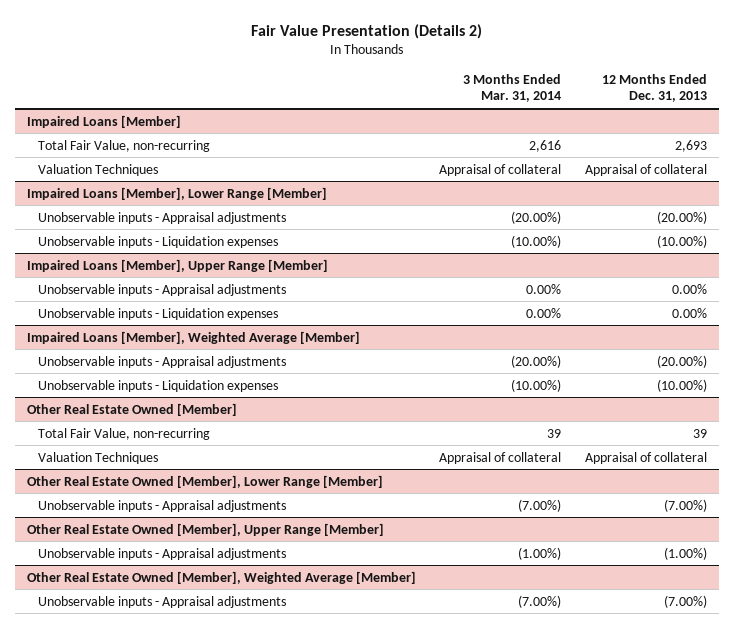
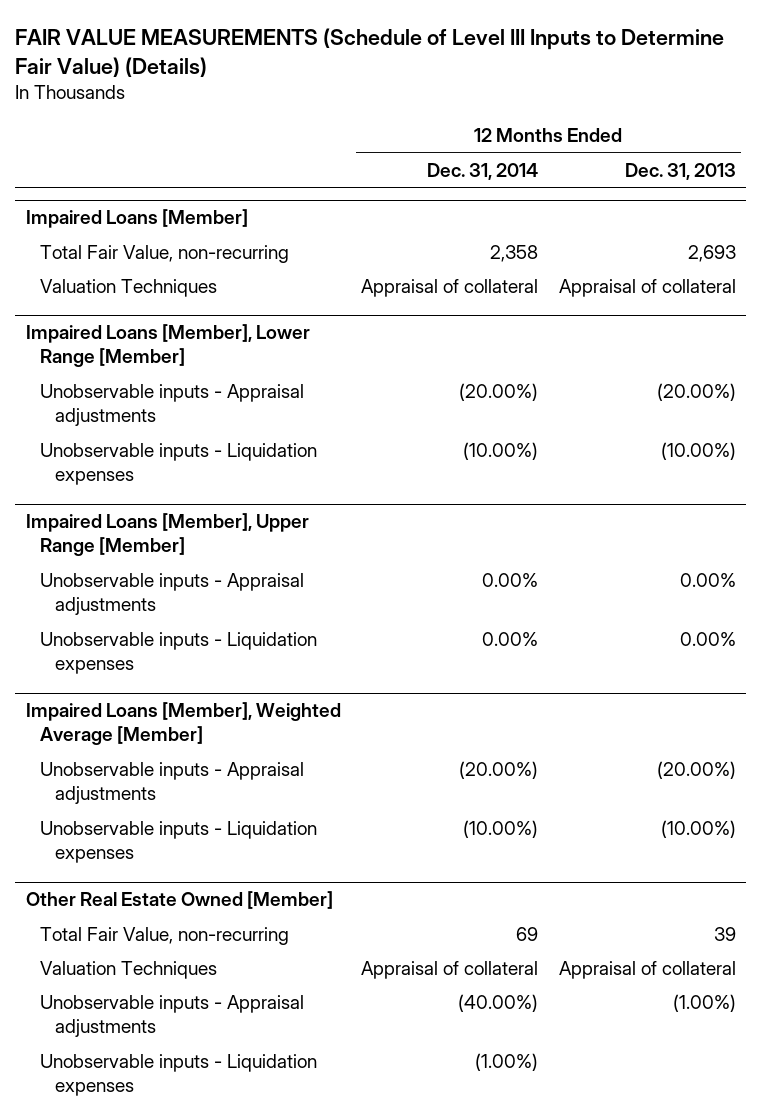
- Fair Value Presentation (Details 2)
+ FAIR VALUE MEASUREMENTS (Schedule of Level III Inputs to Determine Fair Value) (Details)
- | 3 Months Ended Mar. 31, 2014 | 12 Months Ended Dec. 31, 2013
+ | 12 Months Ended Dec. 31, 2014 | 12 Months Ended Dec. 31, 2013
- Other Real Estate Owned [Member], Lower Range [Member]
- Unobservable inputs - Appraisal adjustments | (7.00%) | (7.00%)
- Other Real Estate Owned [Member], Upper Range [Member]
- Other Real Estate Owned [Member], Weighted Average [Member]
- Unobservable inputs - Appraisal adjustments | (7.00%) | (7.00%)
@ Other Real Estate Owned [Member]
+ Unobservable inputs - Liquidation expenses | (1.00%) |

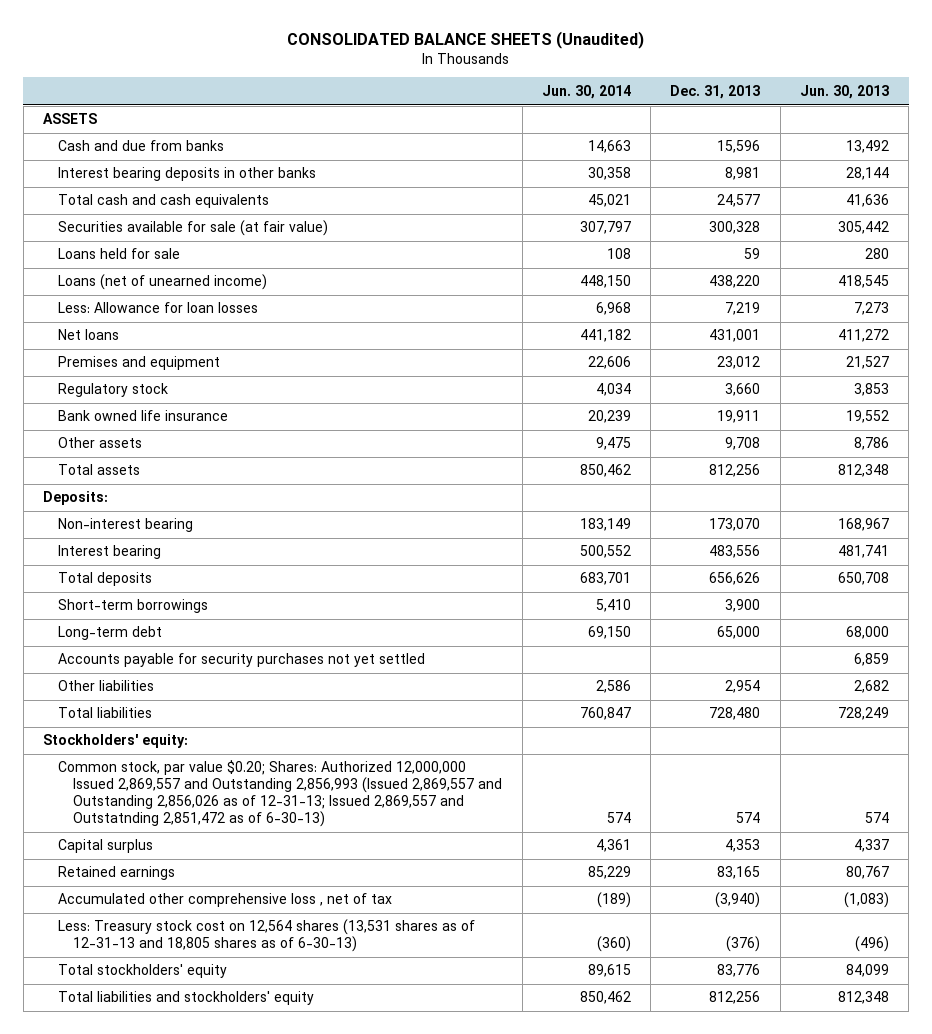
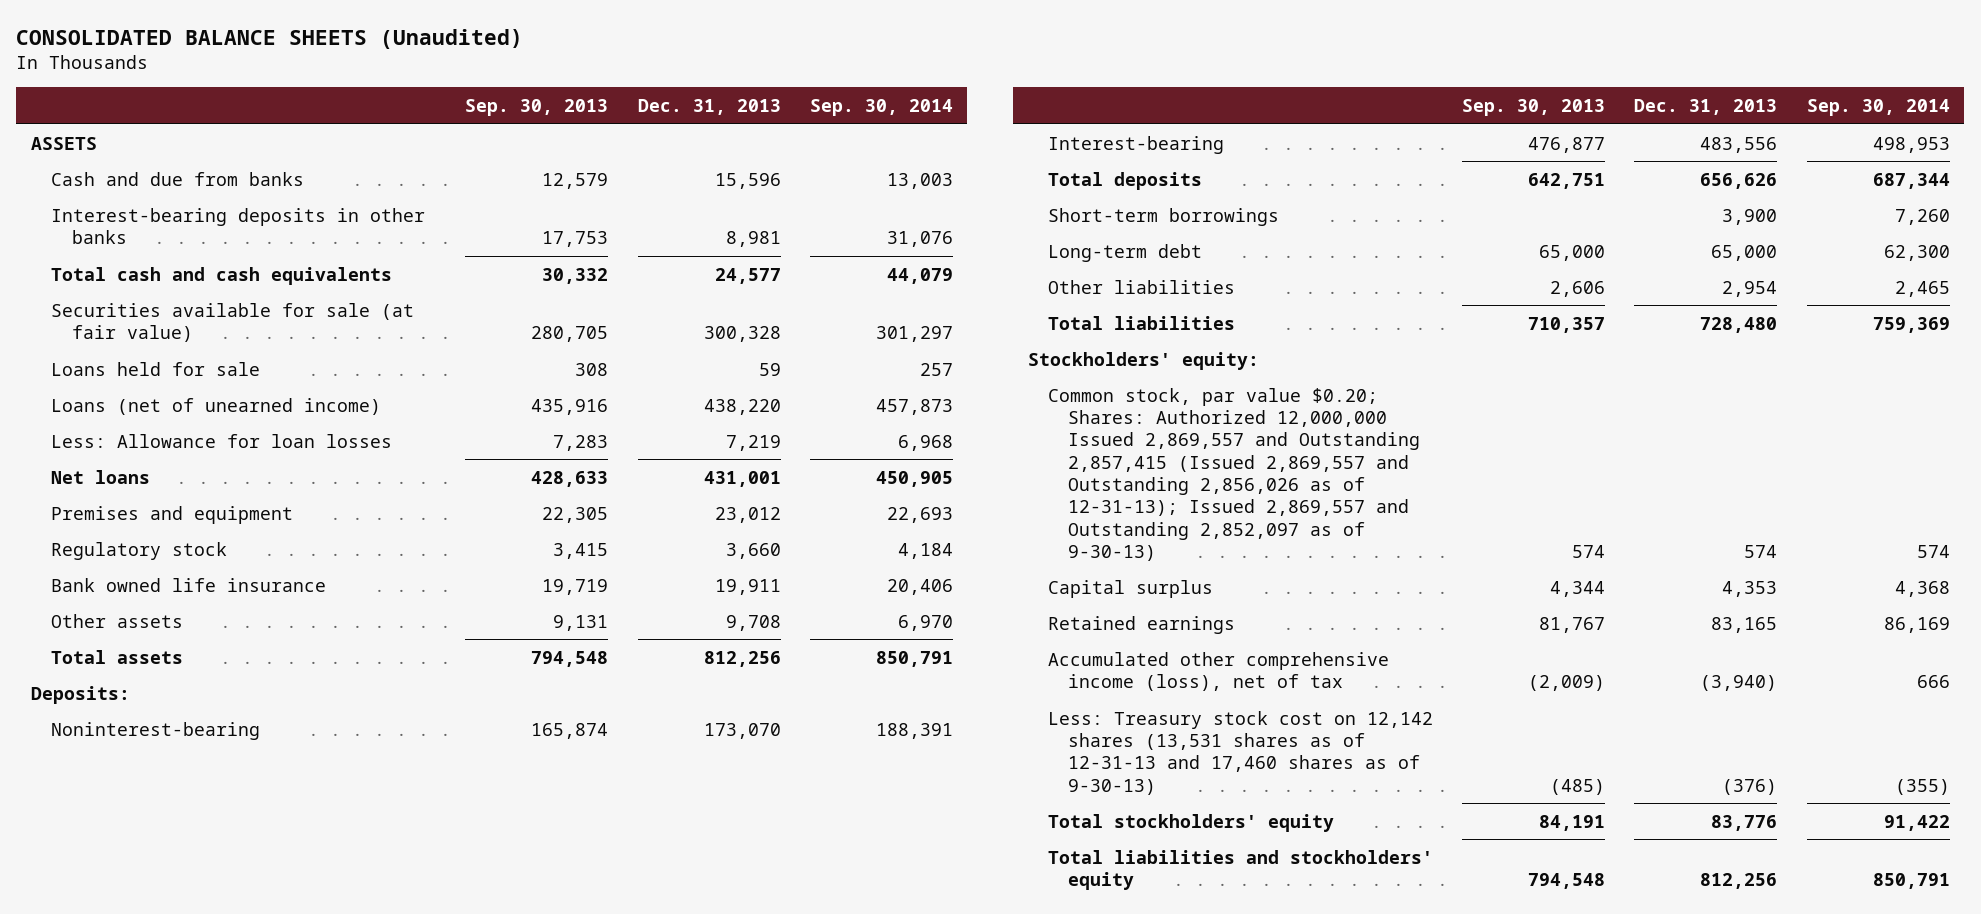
- | Jun. 30, 2014 | Dec. 31, 2013 | Jun. 30, 2013
+ | Sep. 30, 2013 | Dec. 31, 2013 | Sep. 30, 2014
- Interest bearing deposits in other banks | 30,358 | 8,981 | 28,144
+ Interest-bearing deposits in other banks | 17,753 | 8,981 | 31,076
- Non-interest bearing | 183,149 | 173,070 | 168,967
- Interest bearing | 500,552 | 483,556 | 481,741
+ Noninterest-bearing | 165,874 | 173,070 | 188,391
+ Interest-bearing | 476,877 | 483,556 | 498,953
- Accounts payable for security purchases not yet settled | | | 6,859
- Common stock, par value $0.20; Shares: Authorized 12,000,000 Issued 2,869,557 and Outstanding 2,856,993 (Issued 2,869,557 and Outstanding 2,856,026 as of 12-31-13; Issued 2,869,557 and Outstatnding 2,851,472 as of 6-30-13) | 574 | 574 | 574
+ Common stock, par value $0.20; Shares: Authorized 12,000,000 Issued 2,869,557 and Outstanding 2,857,415 (Issued 2,869,557 and Outstanding 2,856,026 as of 12-31-13); Issued 2,869,557 and Outstanding 2,852,097 as of 9-30-13) | 574 | 574 | 574
- Accumulated other comprehensive loss , net of tax | (189) | (3,940) | (1,083)
- Less: Treasury stock cost on 12,564 shares (13,531 shares as of 12-31-13 and 18,805 shares as of 6-30-13) | (360) | (376) | (496)
+ Accumulated other comprehensive income (loss), net of tax | (2,009) | (3,940) | 666
+ Less: Treasury stock cost on 12,142 shares (13,531 shares as of 12-31-13 and 17,460 shares as of 9-30-13) | (485) | (376) | (355)

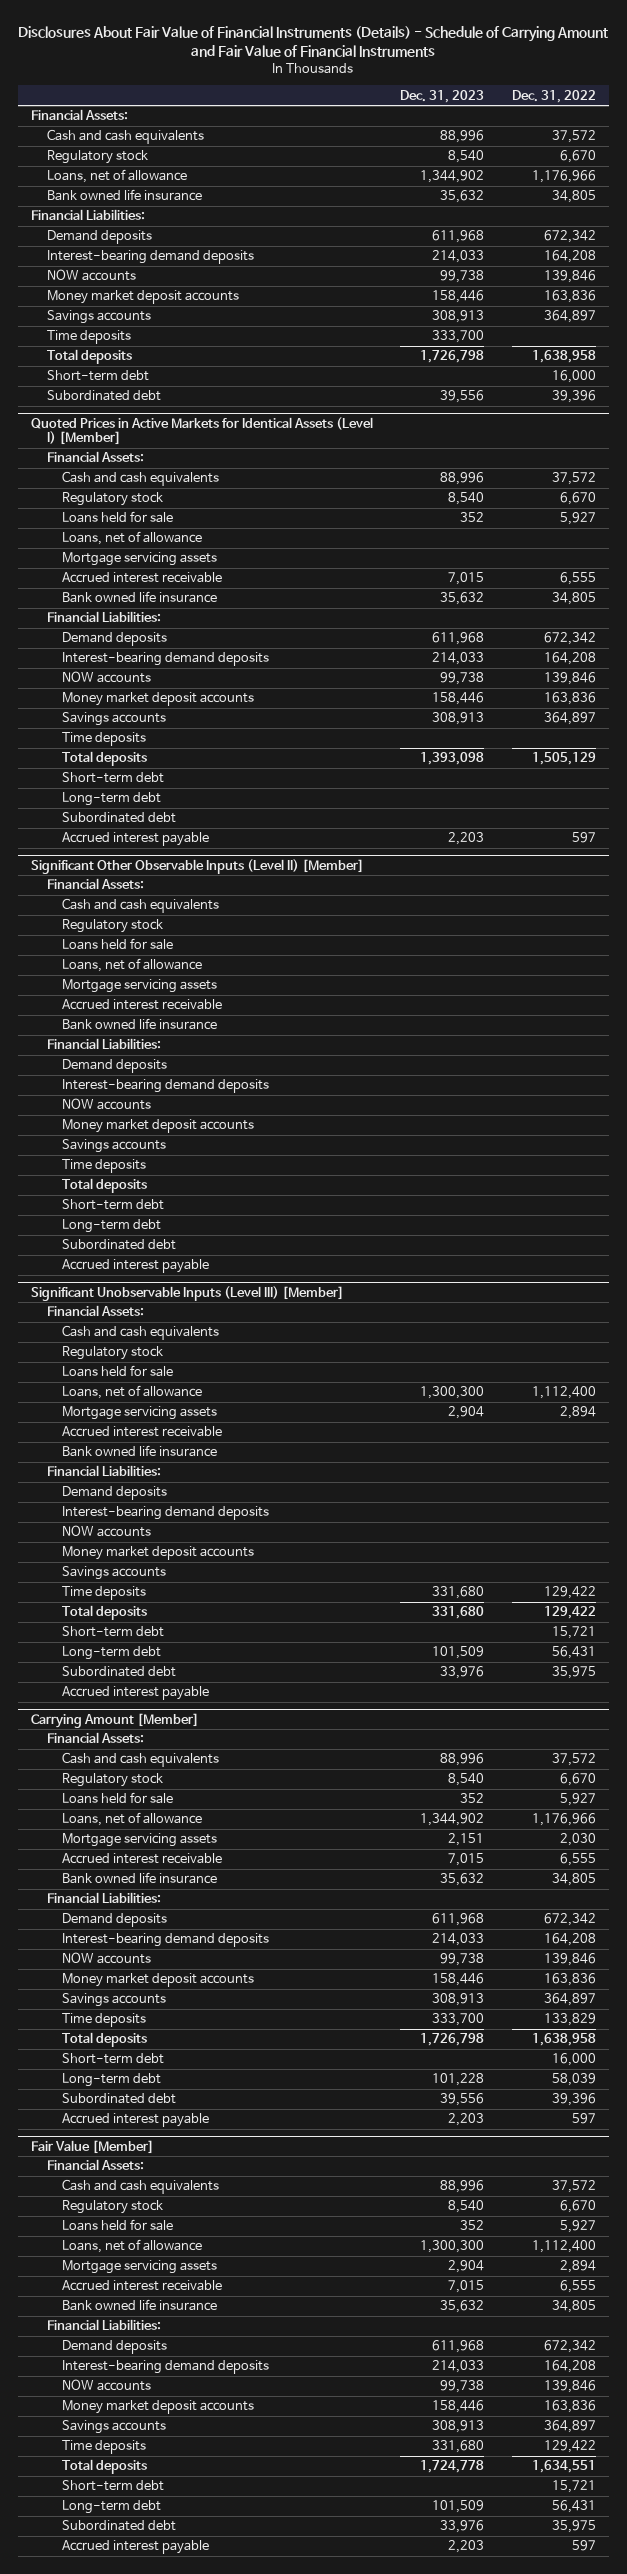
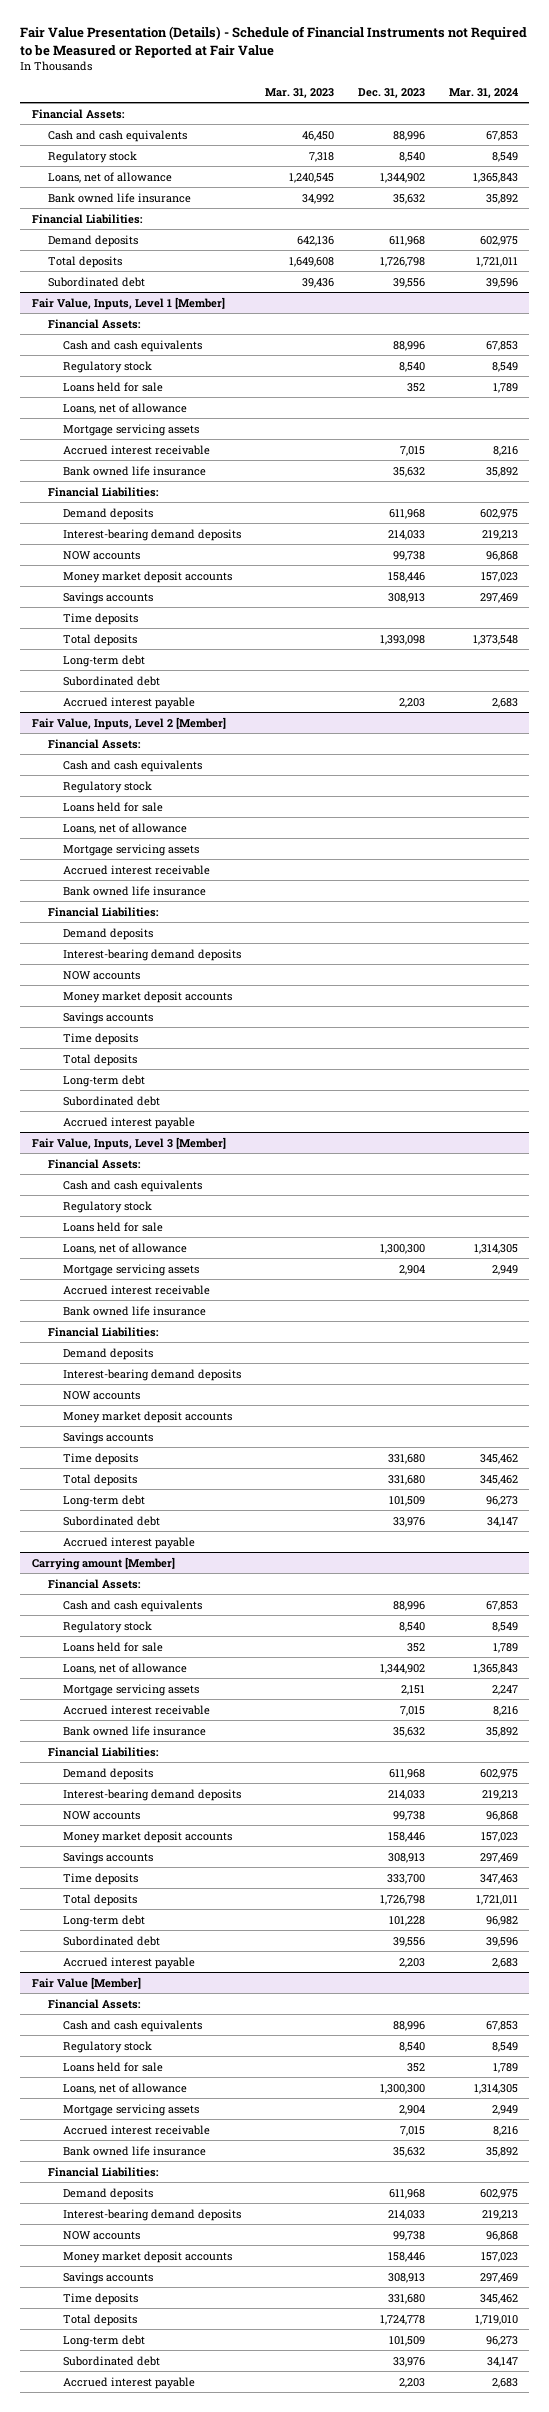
- Disclosures About Fair Value of Financial Instruments (Details) - Schedule of Carrying Amount and Fair Value of Financial Instruments
+ Fair Value Presentation (Details) - Schedule of Financial Instruments not Required to be Measured or Reported at Fair Value
- | Dec. 31, 2023 | Dec. 31, 2022
+ | Mar. 31, 2023 | Dec. 31, 2023 | Mar. 31, 2024
- Interest-bearing demand deposits | 214,033 | 164,208
- NOW accounts | 99,738 | 139,846
- Money market deposit accounts | 158,446 | 163,836
- Savings accounts | 308,913 | 364,897
- Time deposits | 333,700 |
- Short-term debt | | 16,000
- Quoted Prices in Active Markets for Identical Assets (Level I) [Member]
+ Fair Value, Inputs, Level 1 [Member]
- Short-term debt
- Significant Other Observable Inputs (Level II) [Member]
+ Fair Value, Inputs, Level 2 [Member]
- Short-term debt
- Significant Unobservable Inputs (Level III) [Member]
+ Fair Value, Inputs, Level 3 [Member]
- Short-term debt | | 15,721
- Carrying Amount [Member]
+ Carrying amount [Member]
- Short-term debt | | 16,000
@ Fair Value [Member]
- Short-term debt | | 15,721

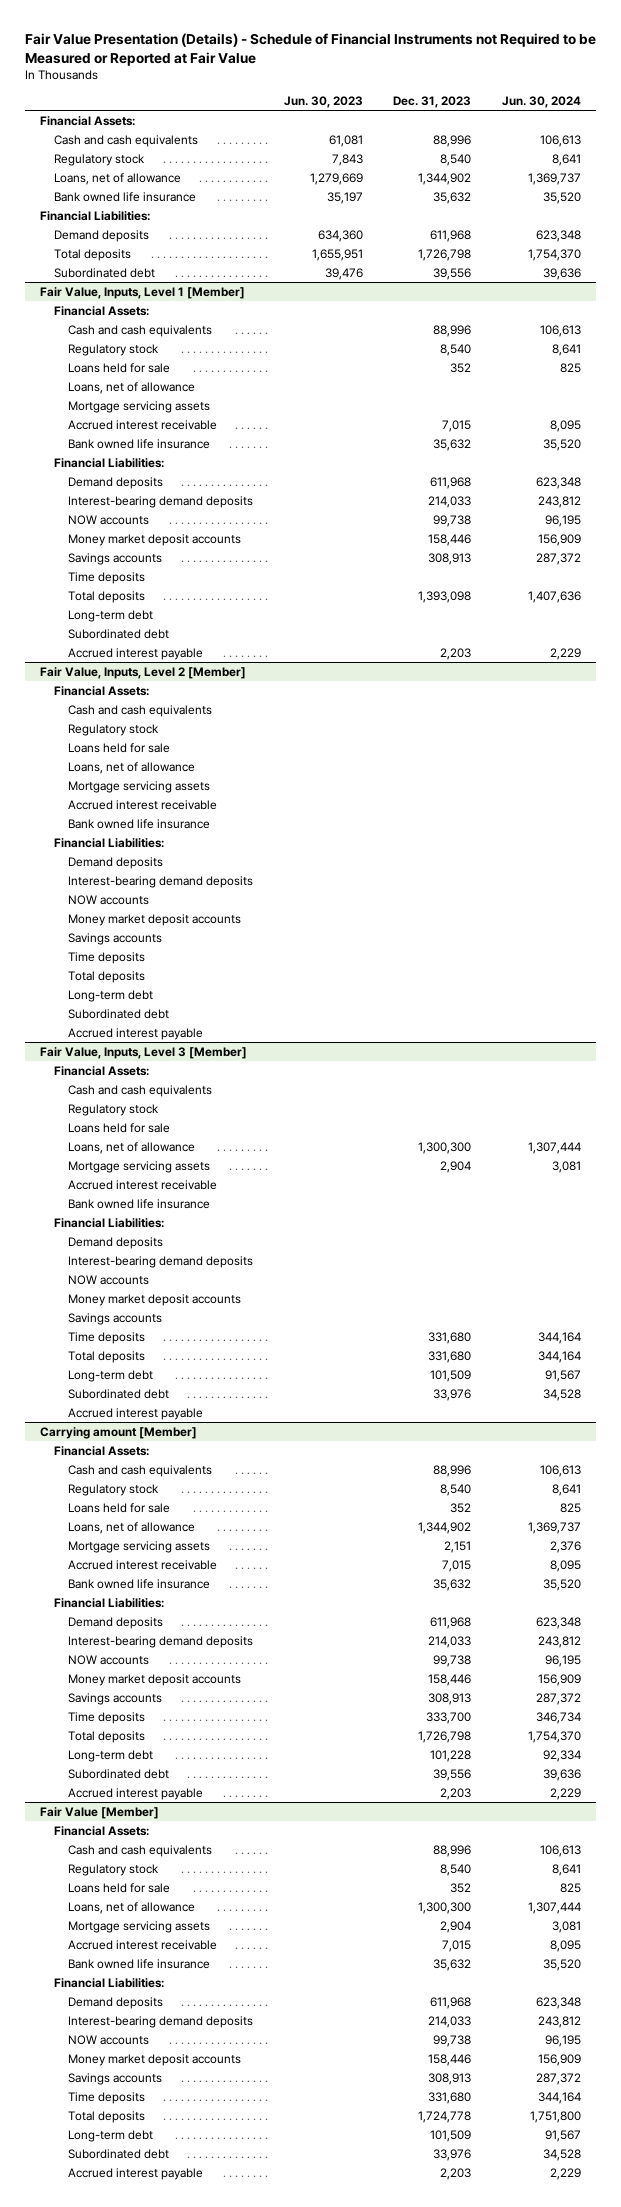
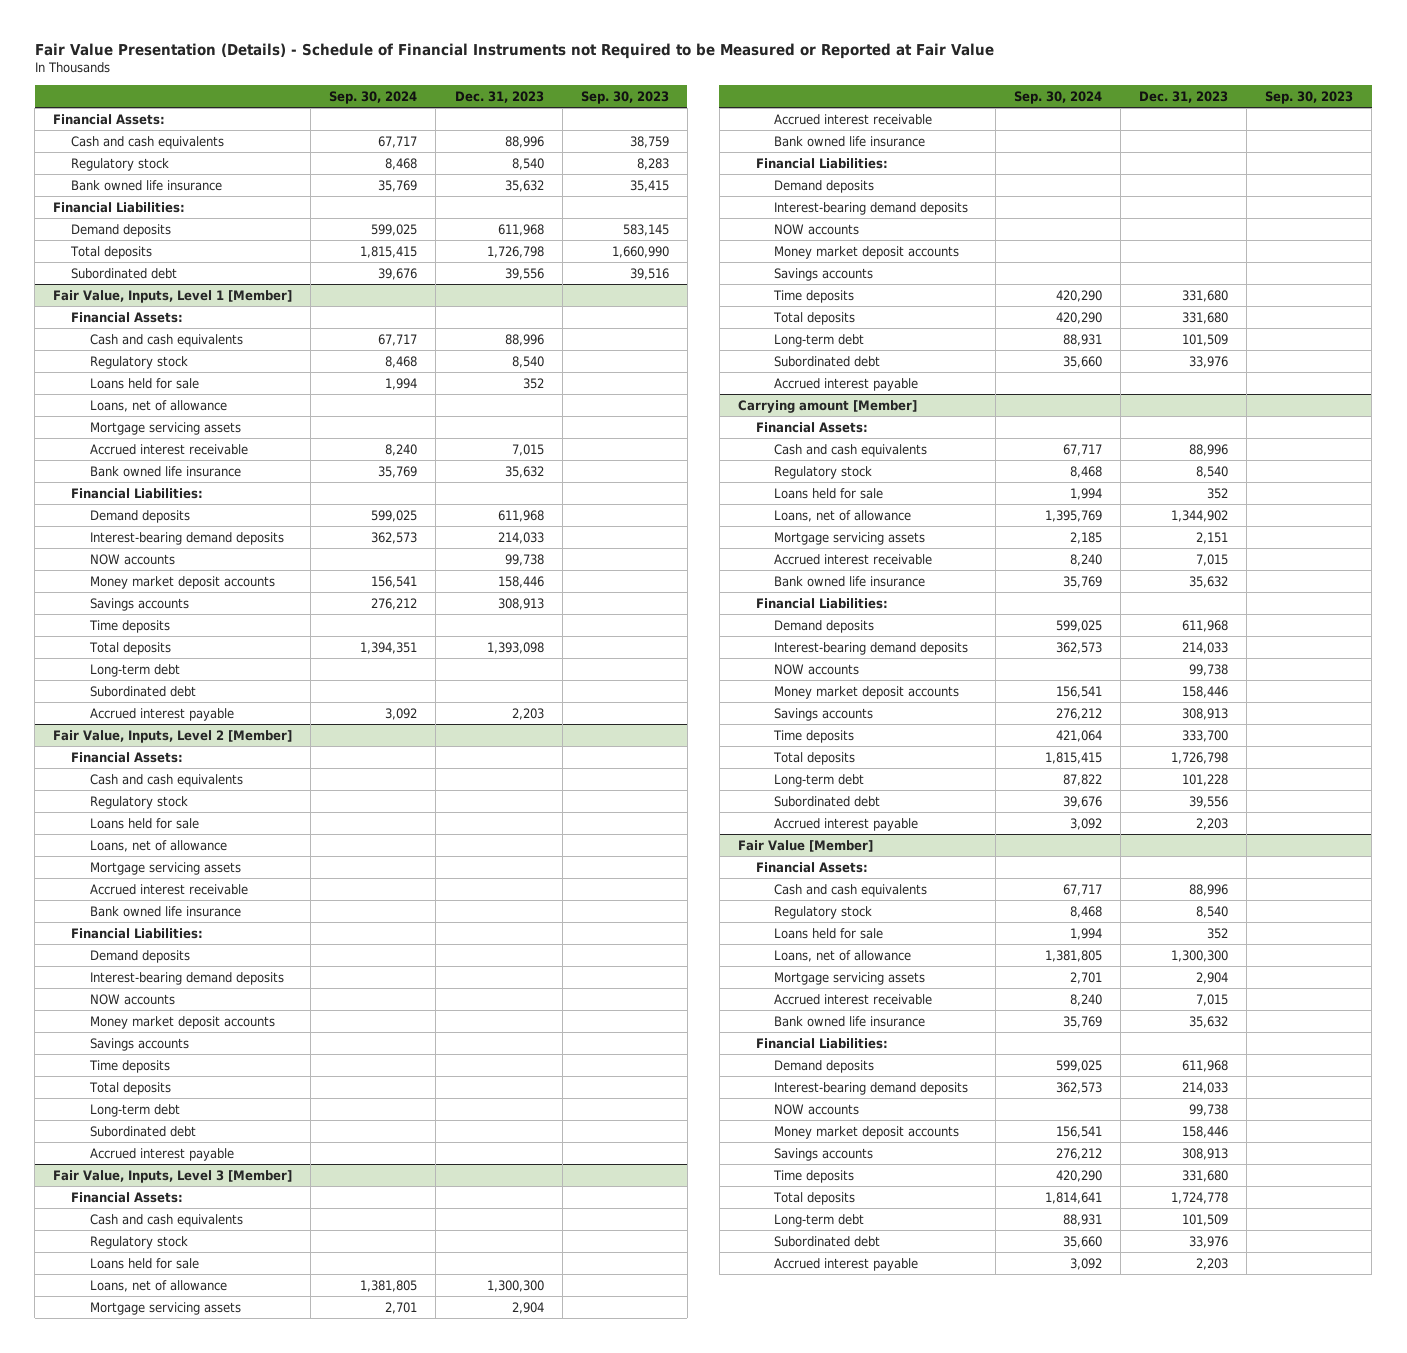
- | Jun. 30, 2023 | Dec. 31, 2023 | Jun. 30, 2024
+ | Sep. 30, 2024 | Dec. 31, 2023 | Sep. 30, 2023
- Loans, net of allowance | 1,279,669 | 1,344,902 | 1,369,737

